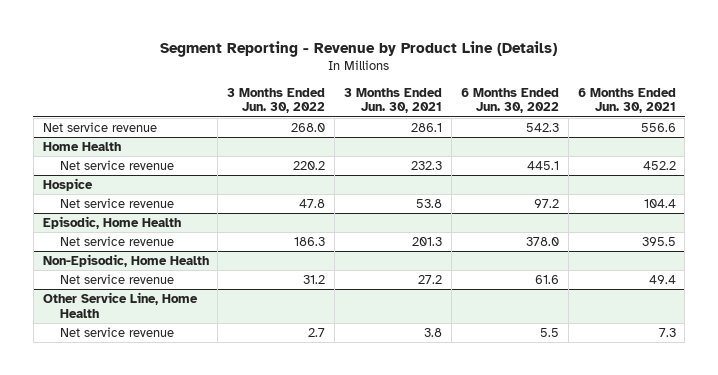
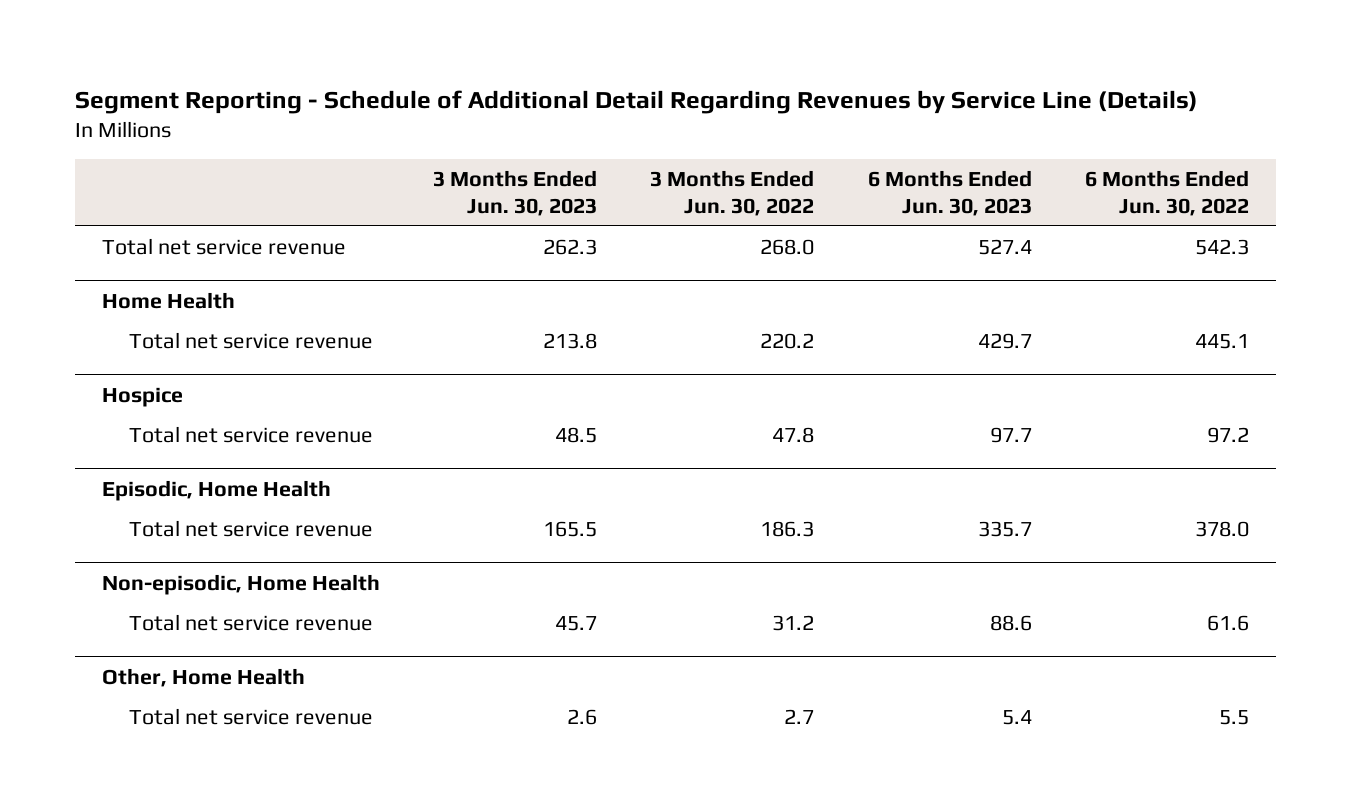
- Segment Reporting - Revenue by Product Line (Details)
+ Segment Reporting - Schedule of Additional Detail Regarding Revenues by Service Line (Details)
- | 3 Months Ended Jun. 30, 2022 | 3 Months Ended Jun. 30, 2021 | 6 Months Ended Jun. 30, 2022 | 6 Months Ended Jun. 30, 2021
+ | 3 Months Ended Jun. 30, 2023 | 3 Months Ended Jun. 30, 2022 | 6 Months Ended Jun. 30, 2023 | 6 Months Ended Jun. 30, 2022
- Net service revenue | 268.0 | 286.1 | 542.3 | 556.6
+ Total net service revenue | 262.3 | 268.0 | 527.4 | 542.3
@ Home Health
- Net service revenue | 220.2 | 232.3 | 445.1 | 452.2
+ Total net service revenue | 213.8 | 220.2 | 429.7 | 445.1
@ Hospice
- Net service revenue | 47.8 | 53.8 | 97.2 | 104.4
+ Total net service revenue | 48.5 | 47.8 | 97.7 | 97.2
@ Episodic, Home Health
- Net service revenue | 186.3 | 201.3 | 378.0 | 395.5
- Non-Episodic, Home Health
- Net service revenue | 31.2 | 27.2 | 61.6 | 49.4
- Other Service Line, Home Health
- Net service revenue | 2.7 | 3.8 | 5.5 | 7.3
@ Episodic, Home Health
+ Total net service revenue | 165.5 | 186.3 | 335.7 | 378.0
+ Non-episodic, Home Health
+ Total net service revenue | 45.7 | 31.2 | 88.6 | 61.6
+ Other, Home Health
+ Total net service revenue | 2.6 | 2.7 | 5.4 | 5.5

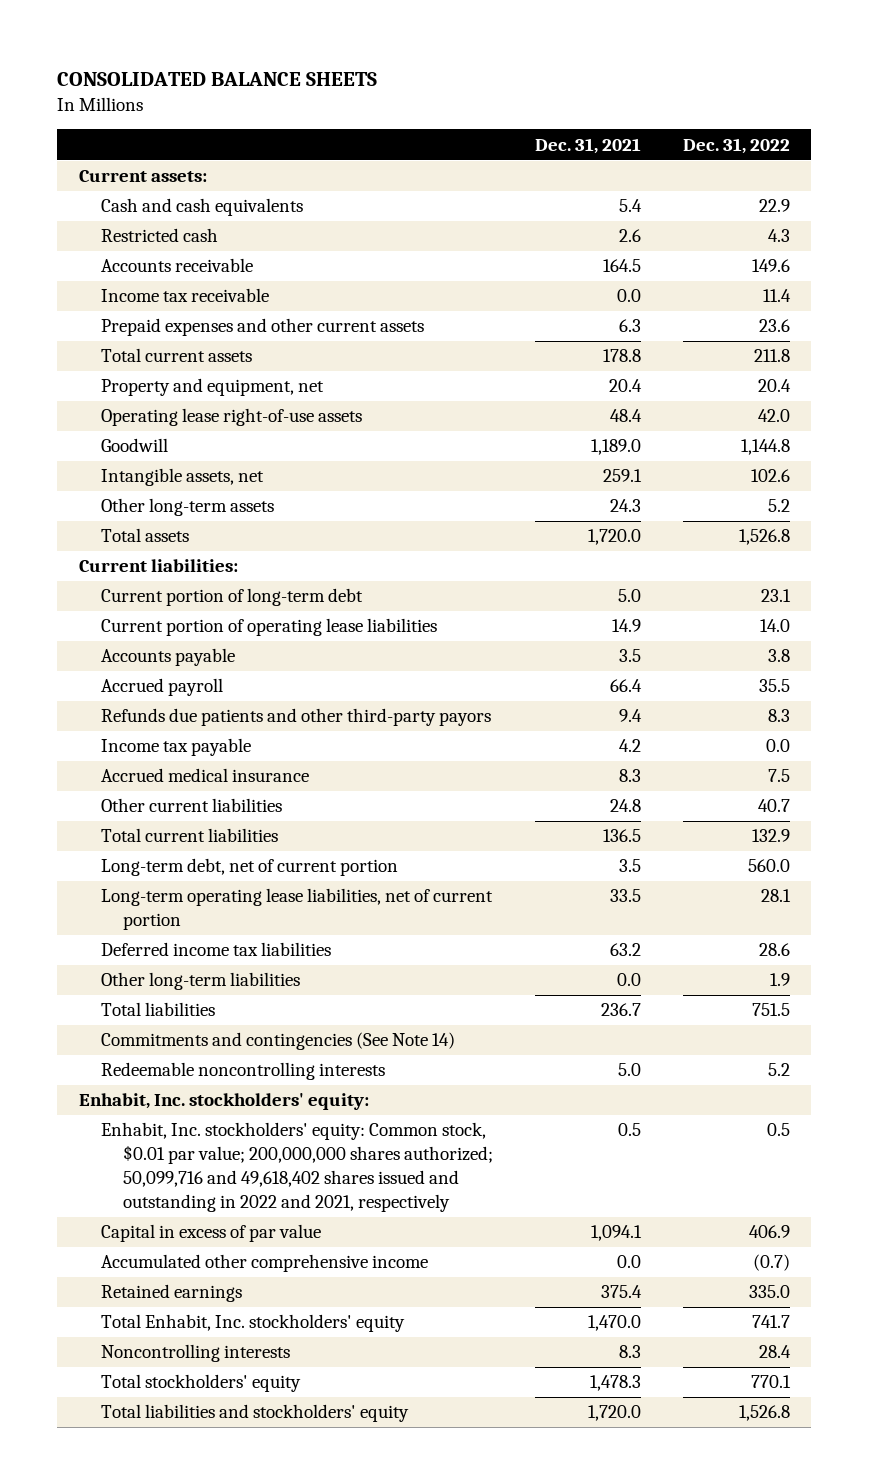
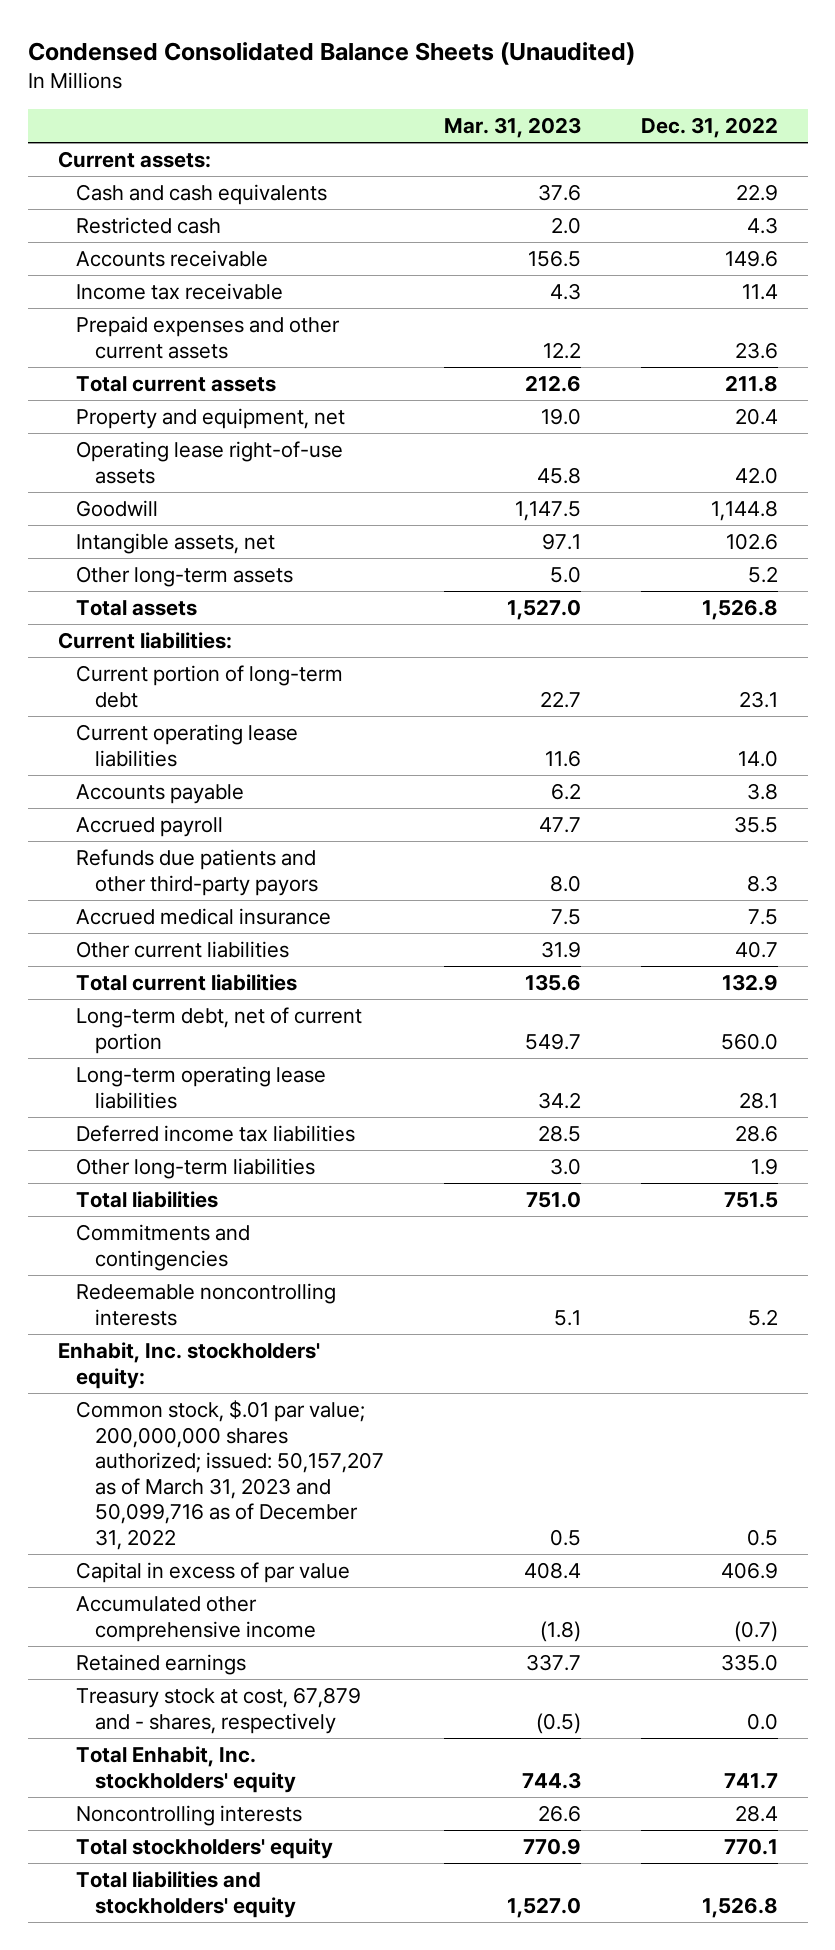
- CONSOLIDATED BALANCE SHEETS
+ Condensed Consolidated Balance Sheets (Unaudited)
- | Dec. 31, 2021 | Dec. 31, 2022
+ | Mar. 31, 2023 | Dec. 31, 2022
- Current portion of operating lease liabilities | 14.9 | 14.0
+ Current operating lease liabilities | 11.6 | 14.0
- Income tax payable | 4.2 | 0.0
- Long-term operating lease liabilities, net of current portion | 33.5 | 28.1
+ Long-term operating lease liabilities | 34.2 | 28.1
- Commitments and contingencies (See Note 14)
+ Commitments and contingencies
- Enhabit, Inc. stockholders' equity: Common stock, $0.01 par value; 200,000,000 shares authorized; 50,099,716 and 49,618,402 shares issued and outstanding in 2022 and 2021, respectively | 0.5 | 0.5
+ Common stock, $.01 par value; 200,000,000 shares authorized; issued: 50,157,207 as of March 31, 2023 and 50,099,716 as of December 31, 2022 | 0.5 | 0.5
+ Treasury stock at cost, 67,879 and - shares, respectively | (0.5) | 0.0

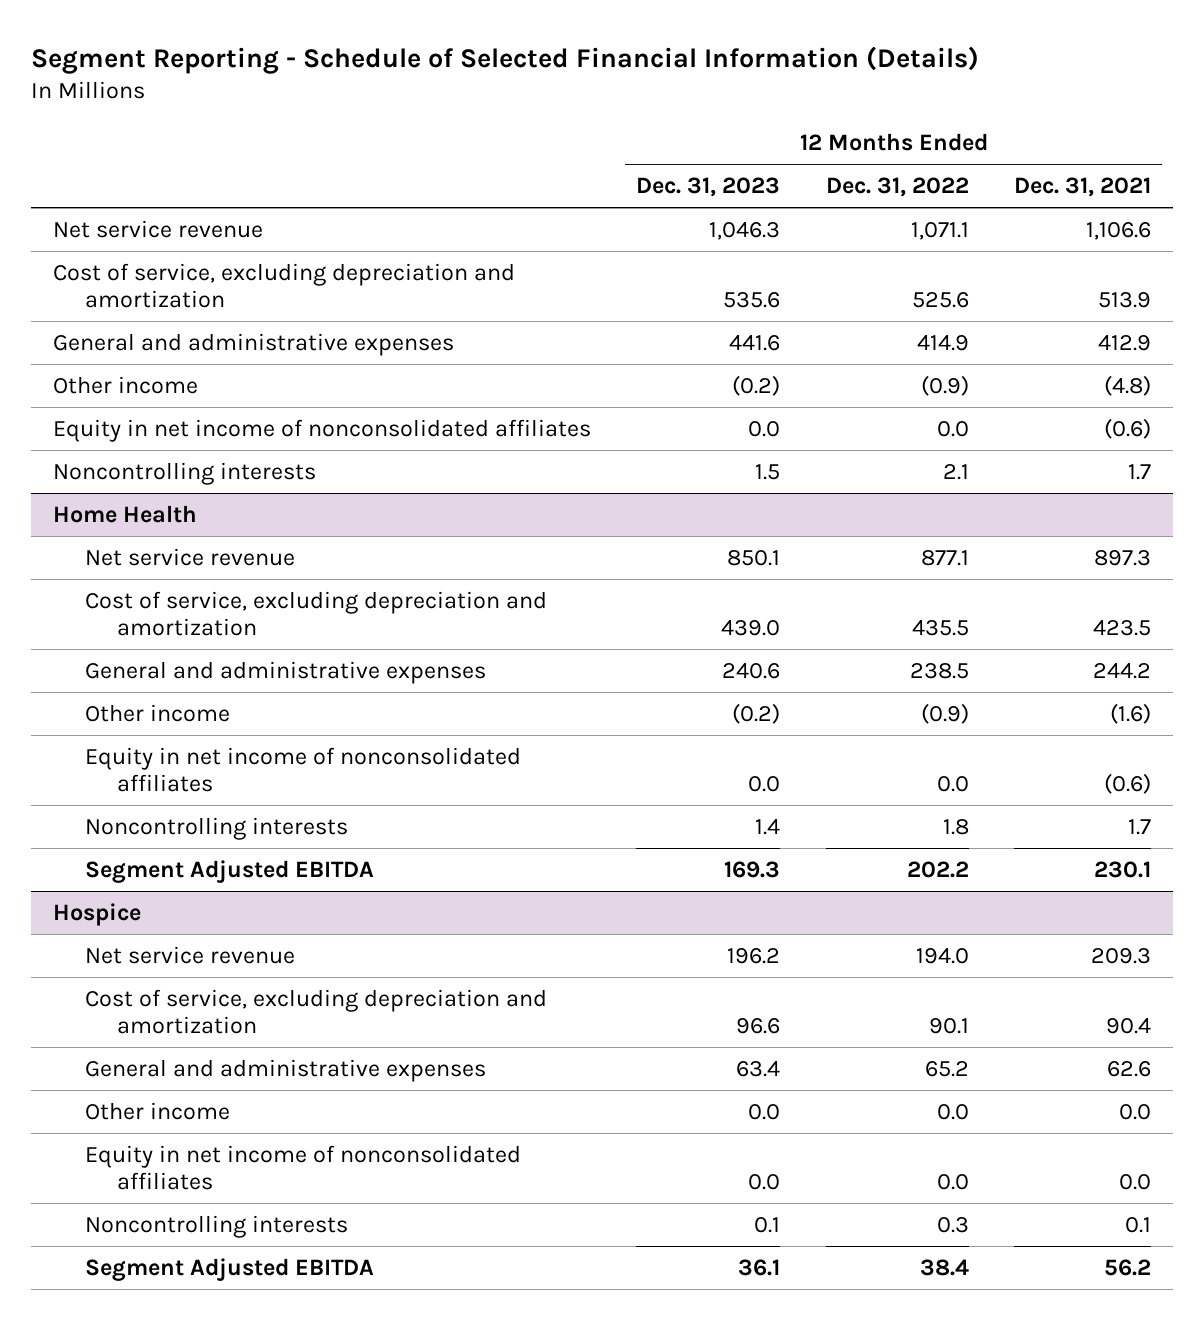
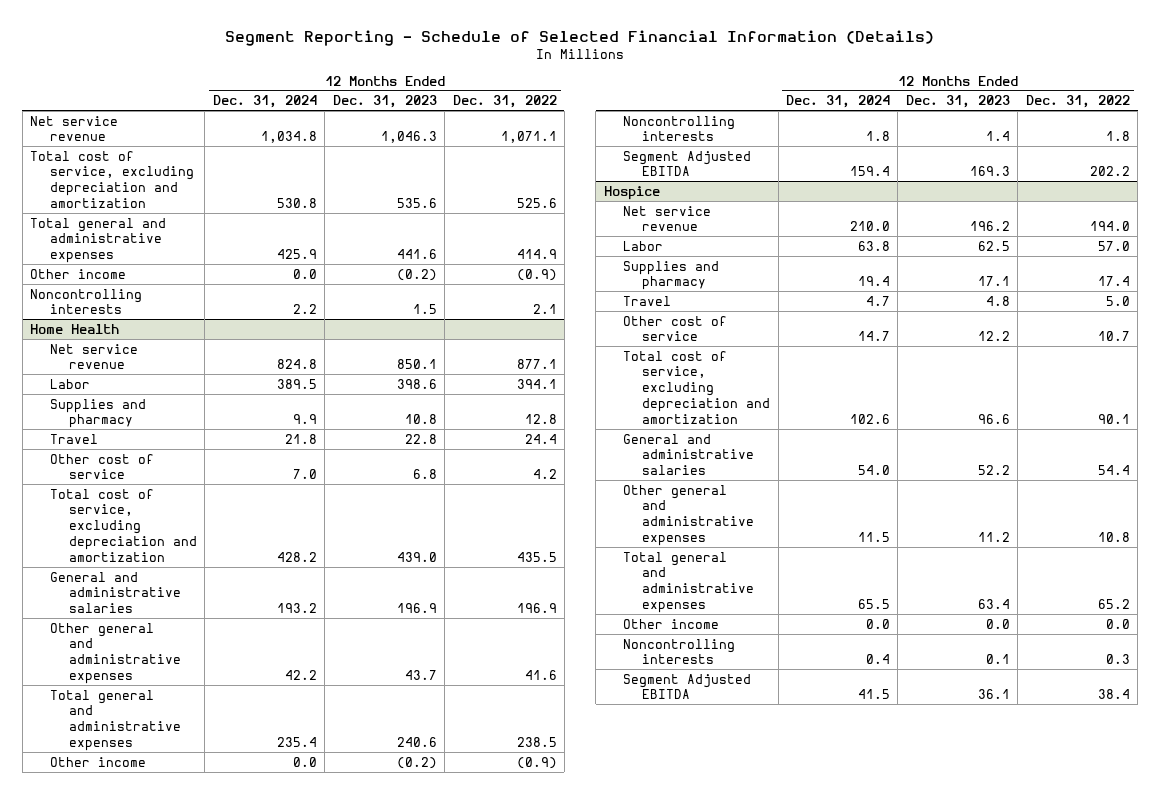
- | 12 Months Ended Dec. 31, 2023 | 12 Months Ended Dec. 31, 2022 | 12 Months Ended Dec. 31, 2021
+ | 12 Months Ended Dec. 31, 2024 | 12 Months Ended Dec. 31, 2023 | 12 Months Ended Dec. 31, 2022
- Cost of service, excluding depreciation and amortization | 535.6 | 525.6 | 513.9
- General and administrative expenses | 441.6 | 414.9 | 412.9
+ Total cost of service, excluding depreciation and amortization | 530.8 | 535.6 | 525.6
+ Total general and administrative expenses | 425.9 | 441.6 | 414.9
- Equity in net income of nonconsolidated affiliates | 0.0 | 0.0 | (0.6)
@ Home Health
- Cost of service, excluding depreciation and amortization | 439.0 | 435.5 | 423.5
- General and administrative expenses | 240.6 | 238.5 | 244.2
+ Labor | 389.5 | 398.6 | 394.1
+ Supplies and pharmacy | 9.9 | 10.8 | 12.8
+ Travel | 21.8 | 22.8 | 24.4
+ Other cost of service | 7.0 | 6.8 | 4.2
+ Total cost of service, excluding depreciation and amortization | 428.2 | 439.0 | 435.5
+ General and administrative salaries | 193.2 | 196.9 | 196.9
+ Other general and administrative expenses | 42.2 | 43.7 | 41.6
+ Total general and administrative expenses | 235.4 | 240.6 | 238.5
- Equity in net income of nonconsolidated affiliates | 0.0 | 0.0 | (0.6)
@ Hospice
- Cost of service, excluding depreciation and amortization | 96.6 | 90.1 | 90.4
- General and administrative expenses | 63.4 | 65.2 | 62.6
+ Labor | 63.8 | 62.5 | 57.0
+ Supplies and pharmacy | 19.4 | 17.1 | 17.4
+ Travel | 4.7 | 4.8 | 5.0
+ Other cost of service | 14.7 | 12.2 | 10.7
+ Total cost of service, excluding depreciation and amortization | 102.6 | 96.6 | 90.1
+ General and administrative salaries | 54.0 | 52.2 | 54.4
+ Other general and administrative expenses | 11.5 | 11.2 | 10.8
+ Total general and administrative expenses | 65.5 | 63.4 | 65.2
- Equity in net income of nonconsolidated affiliates | 0.0 | 0.0 | 0.0

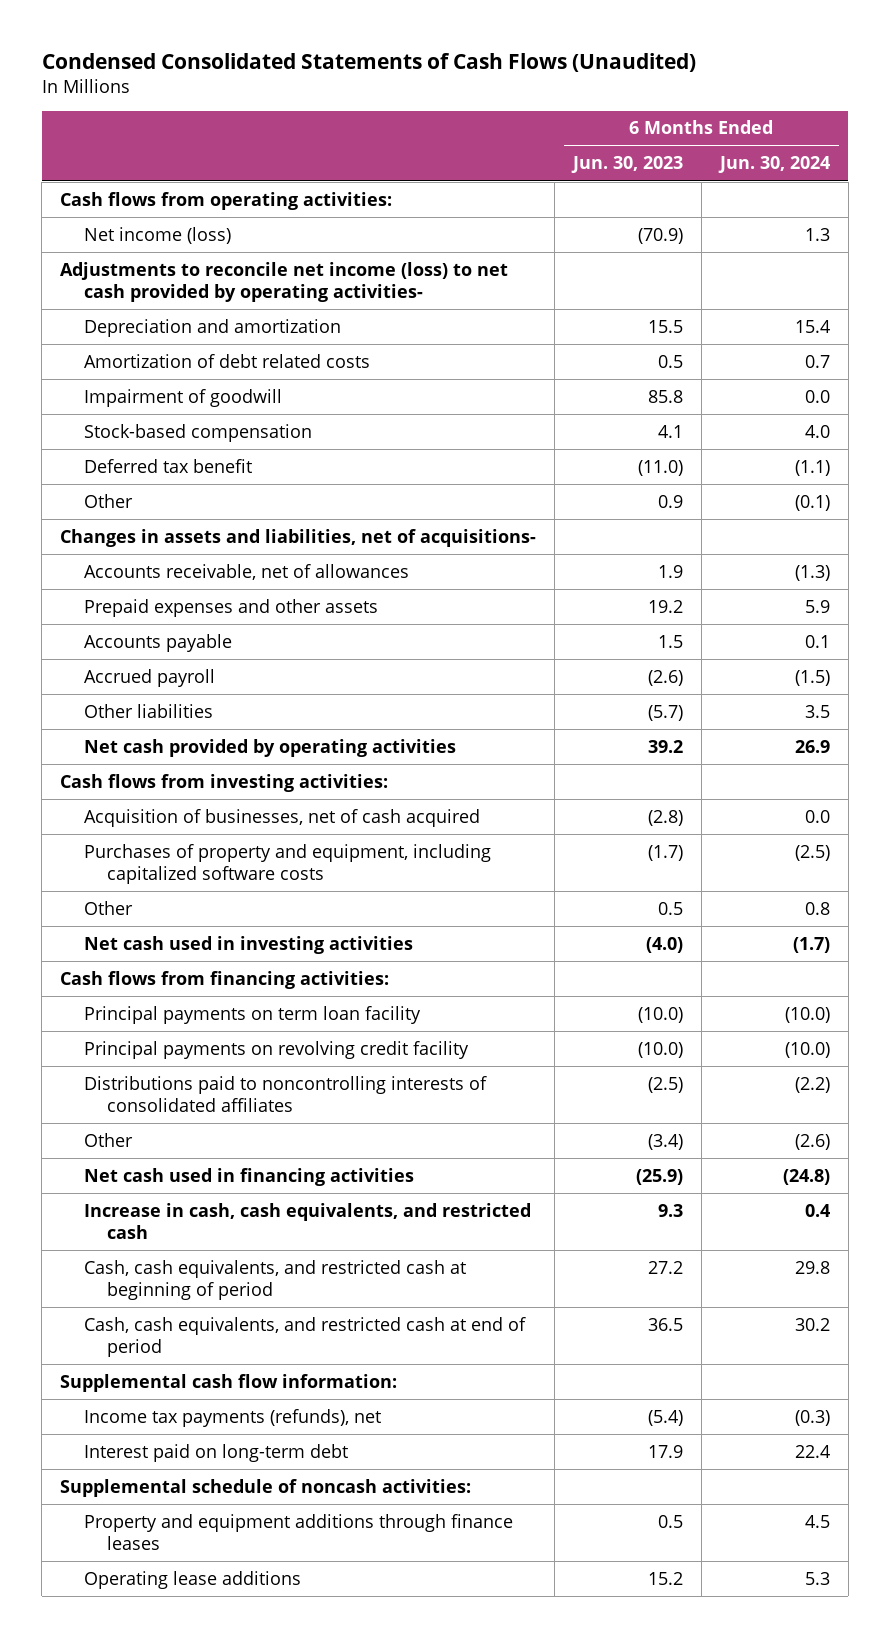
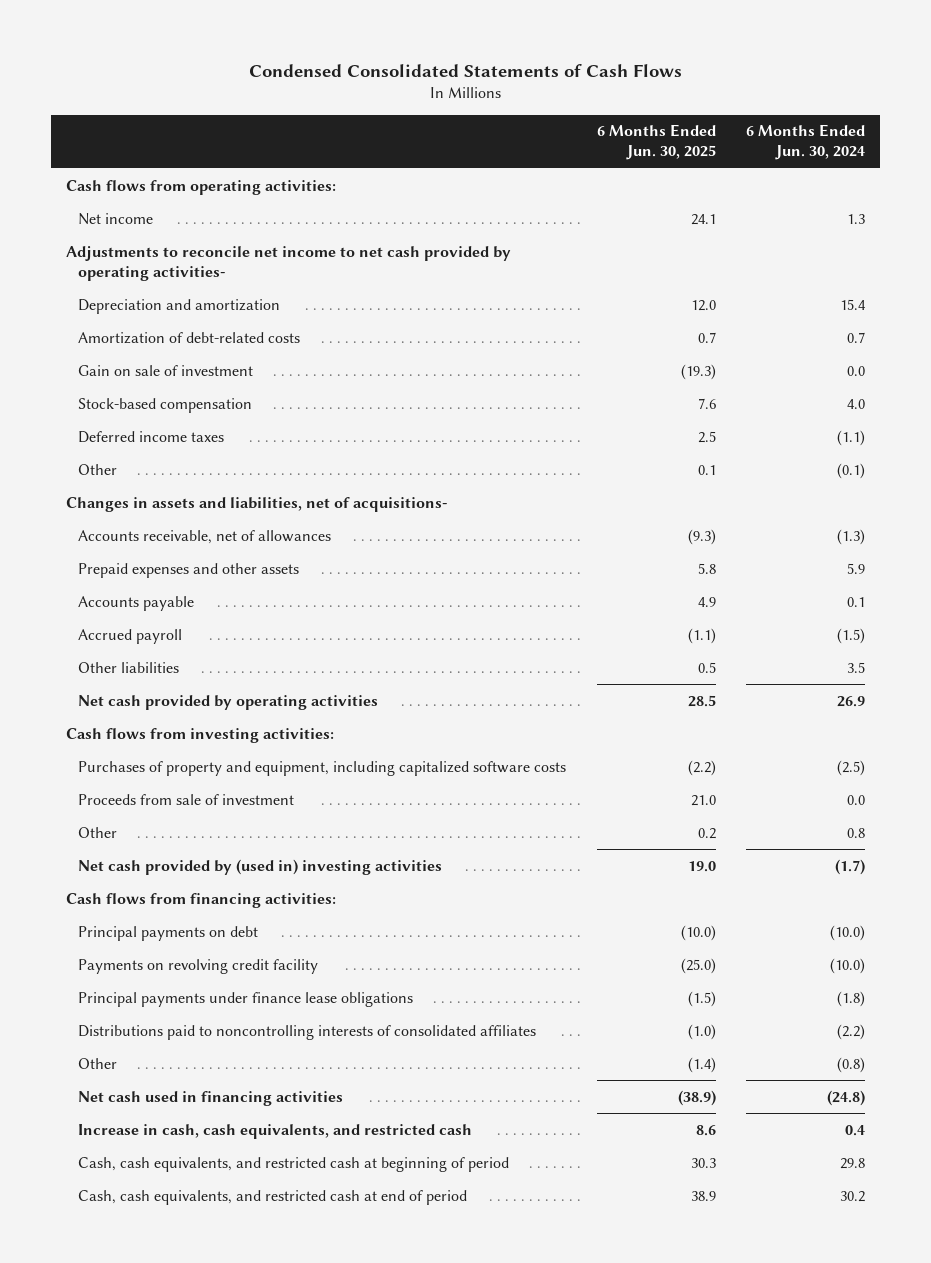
- Condensed Consolidated Statements of Cash Flows (Unaudited)
+ Condensed Consolidated Statements of Cash Flows
- | 6 Months Ended Jun. 30, 2023 | 6 Months Ended Jun. 30, 2024
+ | 6 Months Ended Jun. 30, 2025 | 6 Months Ended Jun. 30, 2024
- Net income (loss) | (70.9) | 1.3
- Adjustments to reconcile net income (loss) to net cash provided by operating activities-
+ Net income | 24.1 | 1.3
+ Adjustments to reconcile net income to net cash provided by operating activities-
- Amortization of debt related costs | 0.5 | 0.7
- Impairment of goodwill | 85.8 | 0.0
+ Amortization of debt-related costs | 0.7 | 0.7
+ Gain on sale of investment | (19.3) | 0.0
- Deferred tax benefit | (11.0) | (1.1)
+ Deferred income taxes | 2.5 | (1.1)
- Acquisition of businesses, net of cash acquired | (2.8) | 0.0
+ Proceeds from sale of investment | 21.0 | 0.0
- Net cash used in investing activities | (4.0) | (1.7)
+ Net cash provided by (used in) investing activities | 19.0 | (1.7)
- Principal payments on term loan facility | (10.0) | (10.0)
- Principal payments on revolving credit facility | (10.0) | (10.0)
+ Principal payments on debt | (10.0) | (10.0)
+ Payments on revolving credit facility | (25.0) | (10.0)
+ Principal payments under finance lease obligations | (1.5) | (1.8)
- Other | (3.4) | (2.6)
+ Other | (1.4) | (0.8)
- Supplemental cash flow information:
- Income tax payments (refunds), net | (5.4) | (0.3)
- Interest paid on long-term debt | 17.9 | 22.4
- Supplemental schedule of noncash activities:
- Property and equipment additions through finance leases | 0.5 | 4.5
- Operating lease additions | 15.2 | 5.3

